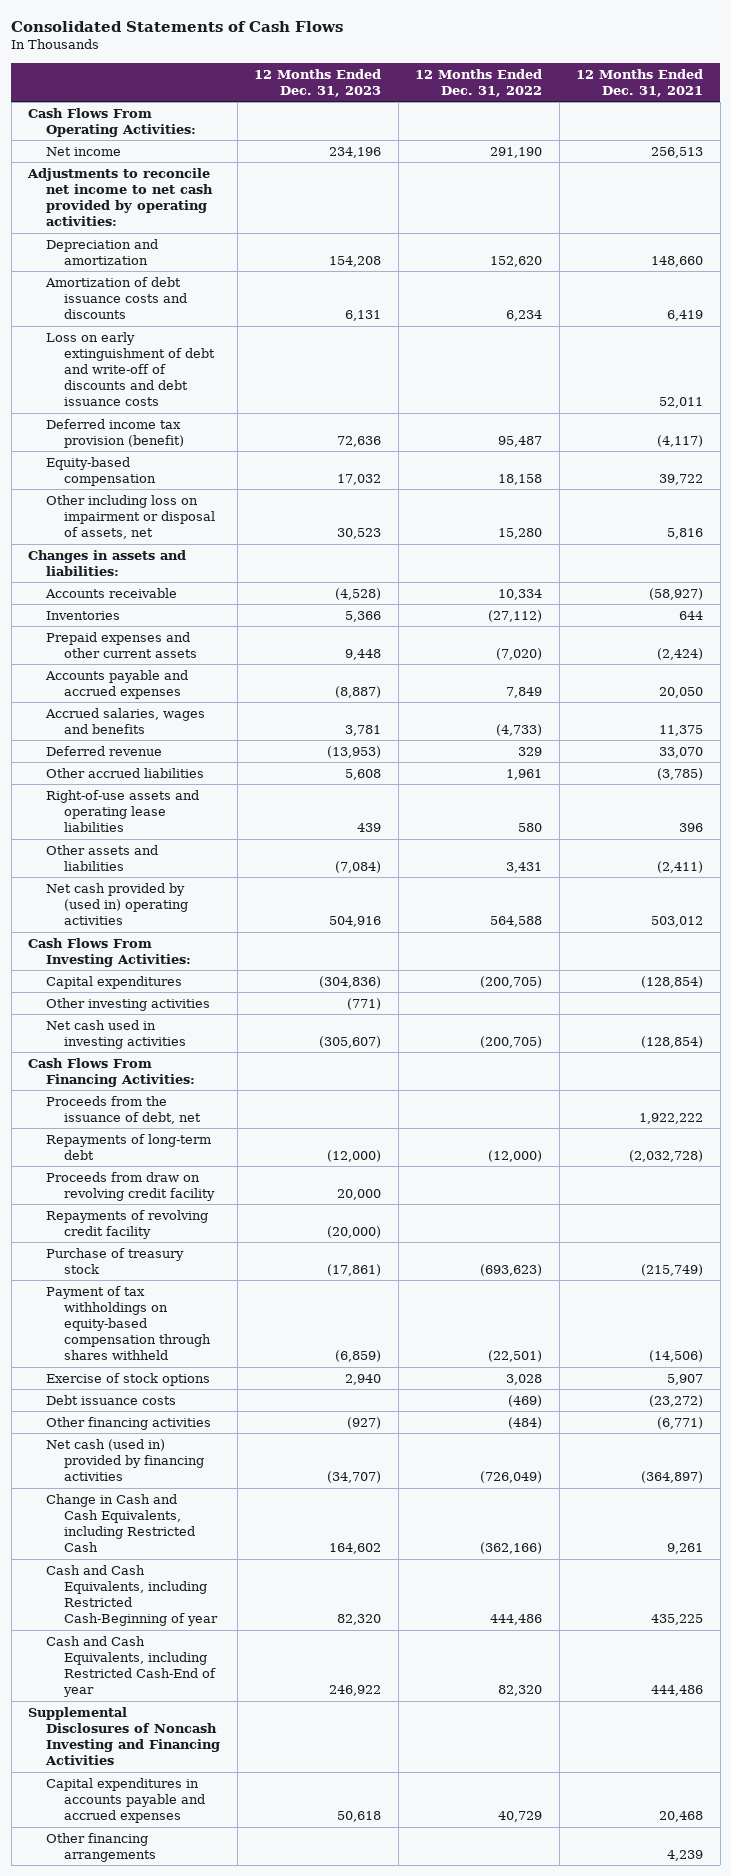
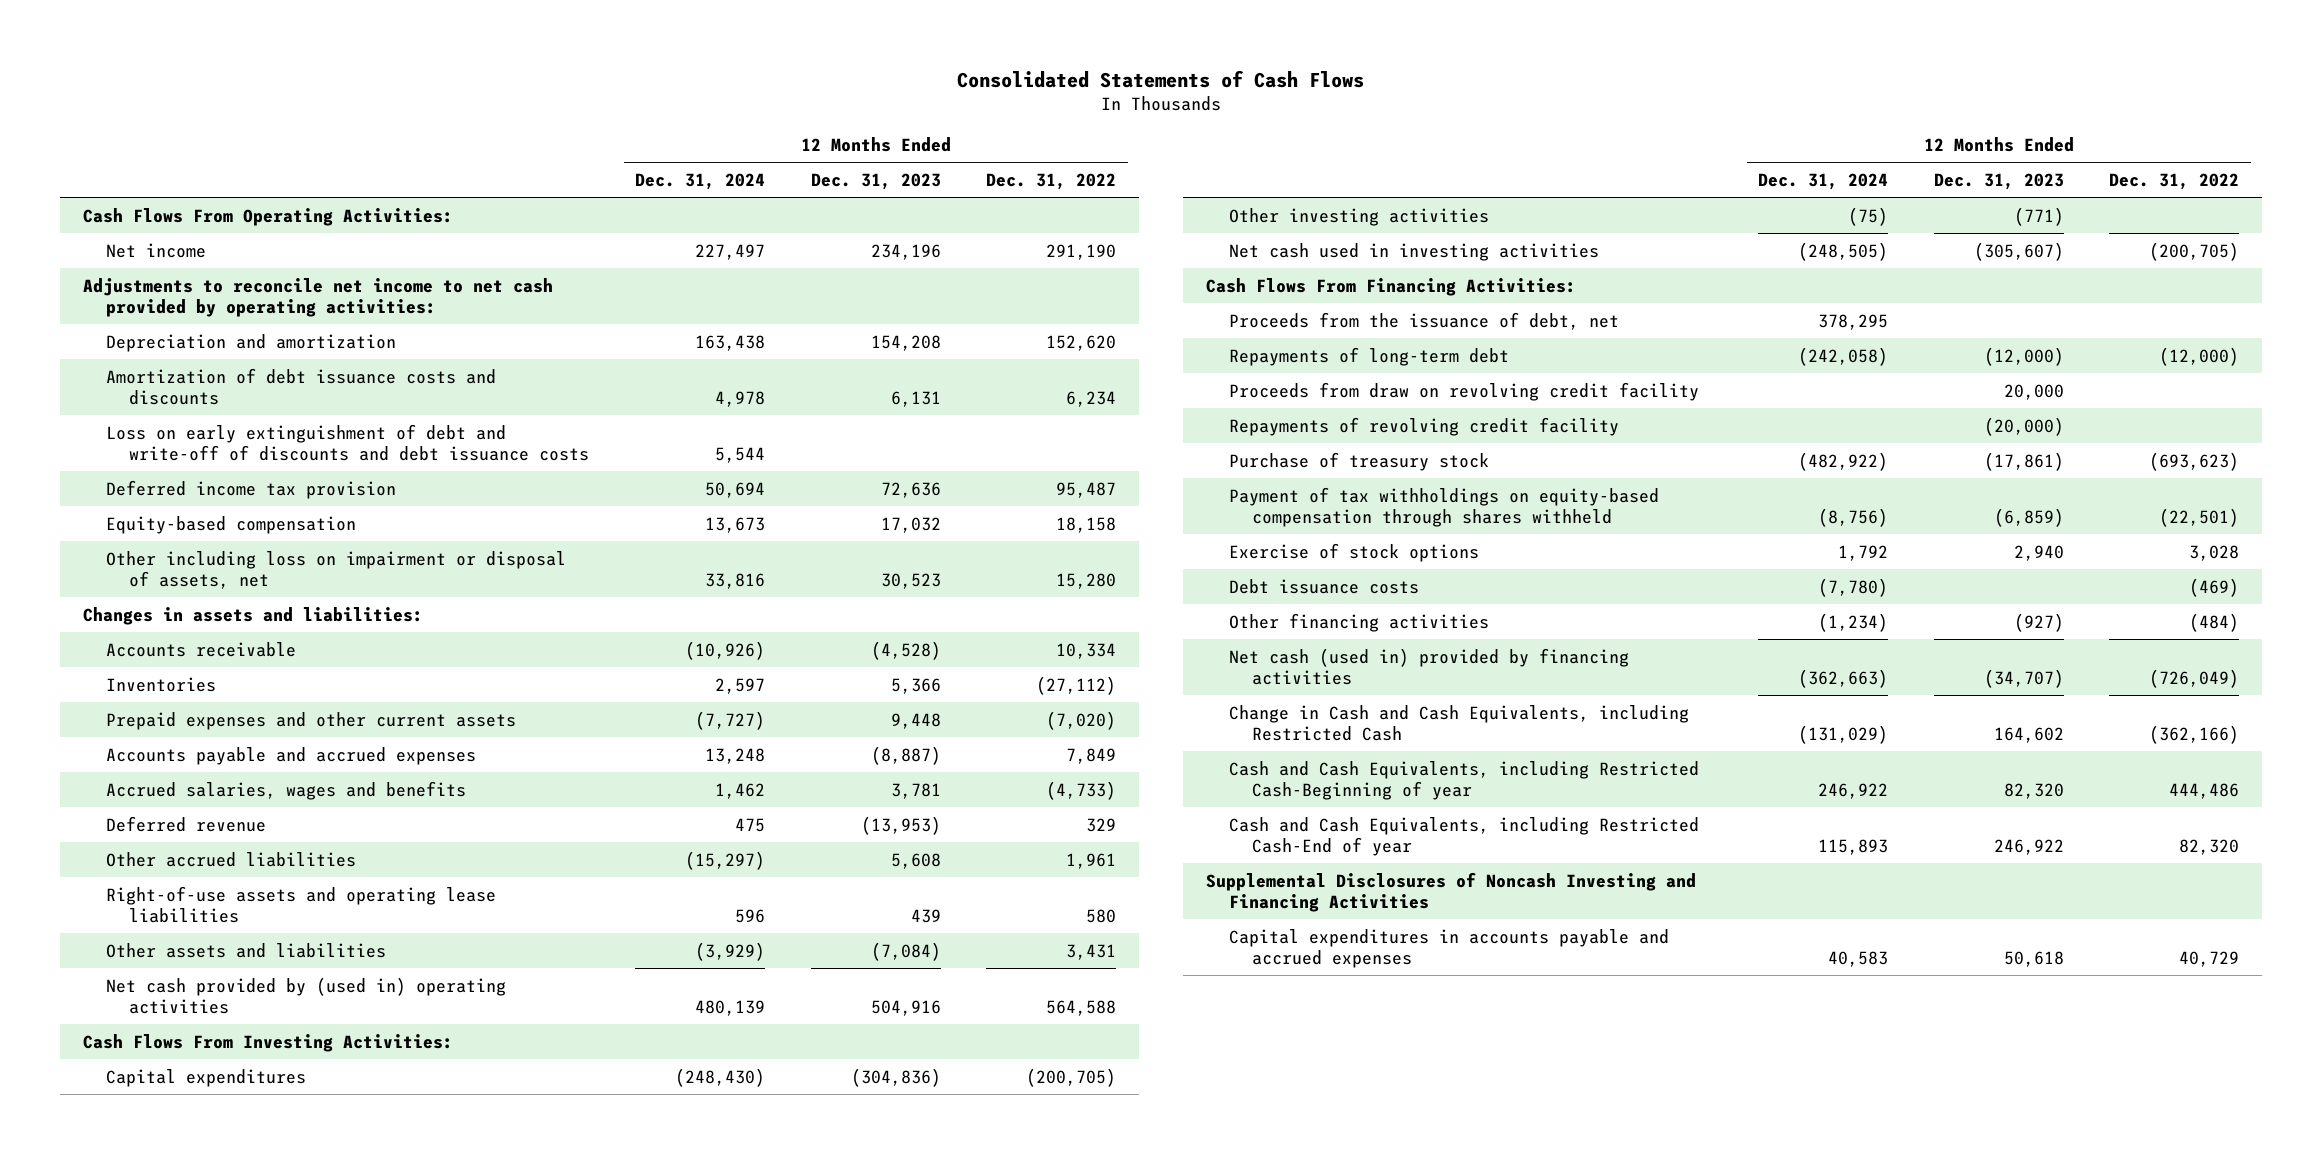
- | 12 Months Ended Dec. 31, 2023 | 12 Months Ended Dec. 31, 2022 | 12 Months Ended Dec. 31, 2021
+ | 12 Months Ended Dec. 31, 2024 | 12 Months Ended Dec. 31, 2023 | 12 Months Ended Dec. 31, 2022
- Deferred income tax provision (benefit) | 72,636 | 95,487 | (4,117)
+ Deferred income tax provision | 50,694 | 72,636 | 95,487
- Other financing arrangements | | | 4,239

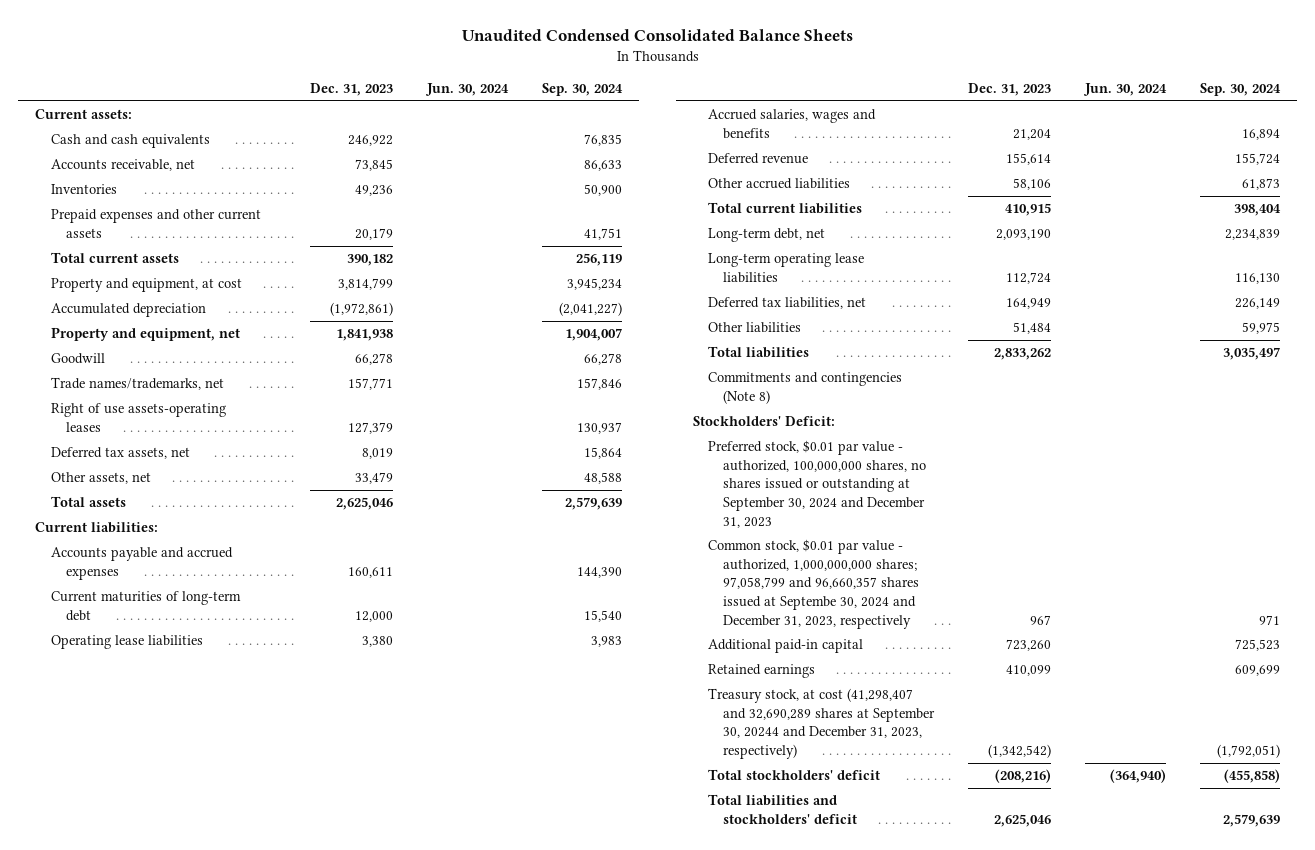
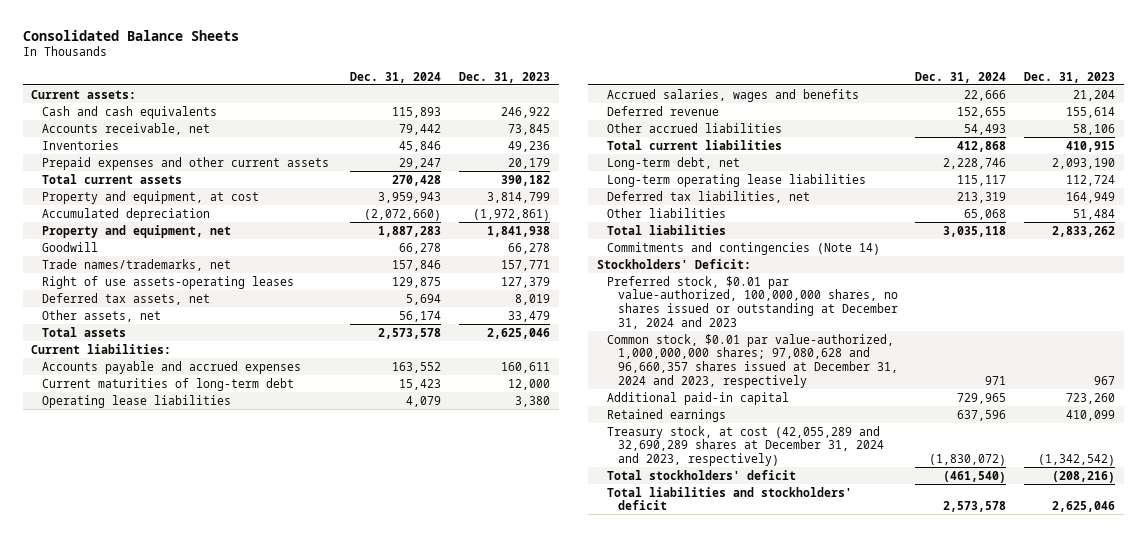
- Unaudited Condensed Consolidated Balance Sheets
+ Consolidated Balance Sheets
- | Dec. 31, 2023 | Jun. 30, 2024 | Sep. 30, 2024
+ | Dec. 31, 2024 | Dec. 31, 2023
- Commitments and contingencies (Note 8)
+ Commitments and contingencies (Note 14)
- Preferred stock, $0.01 par value - authorized, 100,000,000 shares, no shares issued or outstanding at September 30, 2024 and December 31, 2023
- Common stock, $0.01 par value - authorized, 1,000,000,000 shares; 97,058,799 and 96,660,357 shares issued at Septembe 30, 2024 and December 31, 2023, respectively | 967 | | 971
+ Preferred stock, $0.01 par value-authorized, 100,000,000 shares, no shares issued or outstanding at December 31, 2024 and 2023
+ Common stock, $0.01 par value-authorized, 1,000,000,000 shares; 97,080,628 and 96,660,357 shares issued at December 31, 2024 and 2023, respectively | 971 | 967
- Treasury stock, at cost (41,298,407 and 32,690,289 shares at September 30, 20244 and December 31, 2023, respectively) | (1,342,542) | | (1,792,051)
+ Treasury stock, at cost (42,055,289 and 32,690,289 shares at December 31, 2024 and 2023, respectively) | (1,830,072) | (1,342,542)

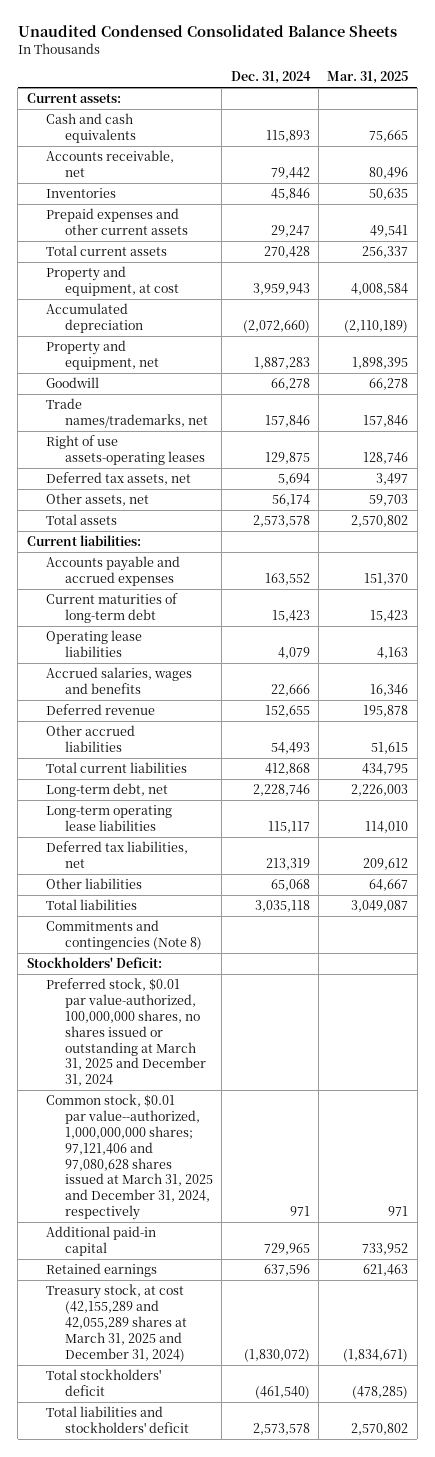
- Consolidated Balance Sheets
+ Unaudited Condensed Consolidated Balance Sheets
- | Dec. 31, 2024 | Dec. 31, 2023
+ | Dec. 31, 2024 | Mar. 31, 2025
- Commitments and contingencies (Note 14)
+ Commitments and contingencies (Note 8)
- Preferred stock, $0.01 par value-authorized, 100,000,000 shares, no shares issued or outstanding at December 31, 2024 and 2023
- Common stock, $0.01 par value-authorized, 1,000,000,000 shares; 97,080,628 and 96,660,357 shares issued at December 31, 2024 and 2023, respectively | 971 | 967
+ Preferred stock, $0.01 par value-authorized, 100,000,000 shares, no shares issued or outstanding at March 31, 2025 and December 31, 2024
+ Common stock, $0.01 par value--authorized, 1,000,000,000 shares; 97,121,406 and 97,080,628 shares issued at March 31, 2025 and December 31, 2024, respectively | 971 | 971
- Treasury stock, at cost (42,055,289 and 32,690,289 shares at December 31, 2024 and 2023, respectively) | (1,830,072) | (1,342,542)
+ Treasury stock, at cost (42,155,289 and 42,055,289 shares at March 31, 2025 and December 31, 2024) | (1,830,072) | (1,834,671)

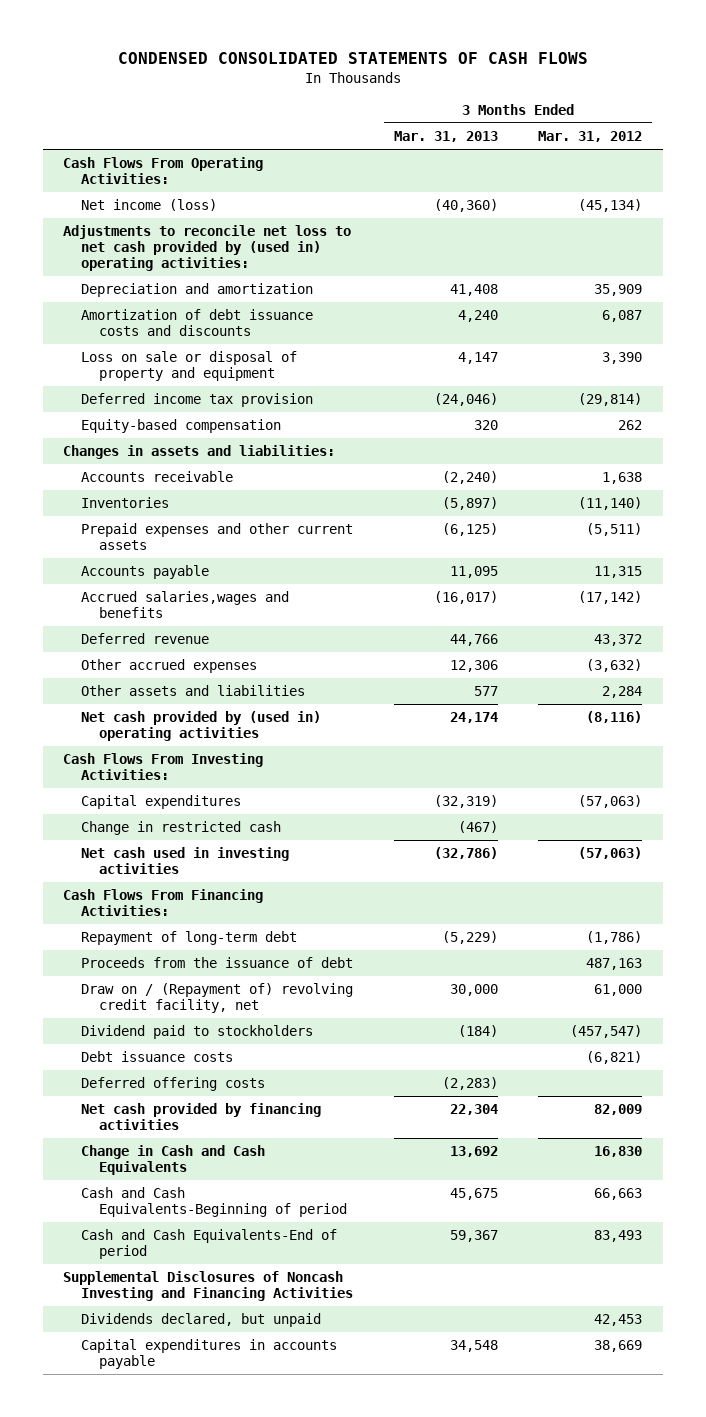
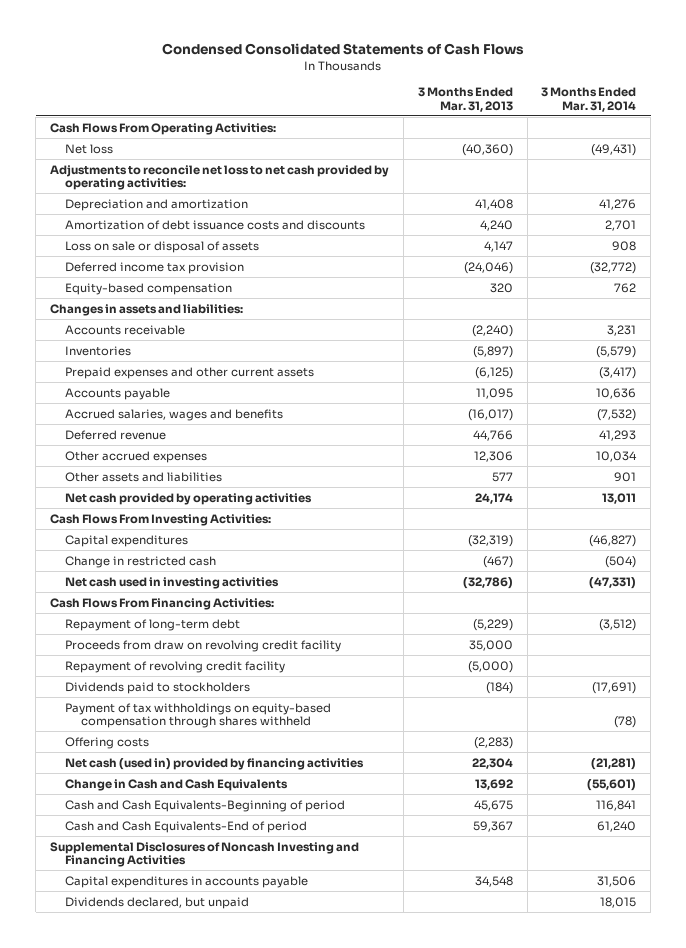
- CONDENSED CONSOLIDATED STATEMENTS OF CASH FLOWS
+ Condensed Consolidated Statements of Cash Flows
- | 3 Months Ended Mar. 31, 2013 | 3 Months Ended Mar. 31, 2012
+ | 3 Months Ended Mar. 31, 2013 | 3 Months Ended Mar. 31, 2014
- Net income (loss) | (40,360) | (45,134)
- Adjustments to reconcile net loss to net cash provided by (used in) operating activities:
+ Net loss | (40,360) | (49,431)
+ Adjustments to reconcile net loss to net cash provided by operating activities:
- Loss on sale or disposal of property and equipment | 4,147 | 3,390
+ Loss on sale or disposal of assets | 4,147 | 908
- Accrued salaries,wages and benefits | (16,017) | (17,142)
+ Accrued salaries, wages and benefits | (16,017) | (7,532)
- Net cash provided by (used in) operating activities | 24,174 | (8,116)
+ Net cash provided by operating activities | 24,174 | 13,011
- Proceeds from the issuance of debt | | 487,163
- Draw on / (Repayment of) revolving credit facility, net | 30,000 | 61,000
- Dividend paid to stockholders | (184) | (457,547)
- Debt issuance costs | | (6,821)
- Deferred offering costs | (2,283) |
- Net cash provided by financing activities | 22,304 | 82,009
+ Proceeds from draw on revolving credit facility | 35,000 |
+ Repayment of revolving credit facility | (5,000) |
+ Dividends paid to stockholders | (184) | (17,691)
+ Payment of tax withholdings on equity-based compensation through shares withheld | | (78)
+ Offering costs | (2,283) |
+ Net cash (used in) provided by financing activities | 22,304 | (21,281)
moved down: Dividends declared, but unpaid | | 18,015

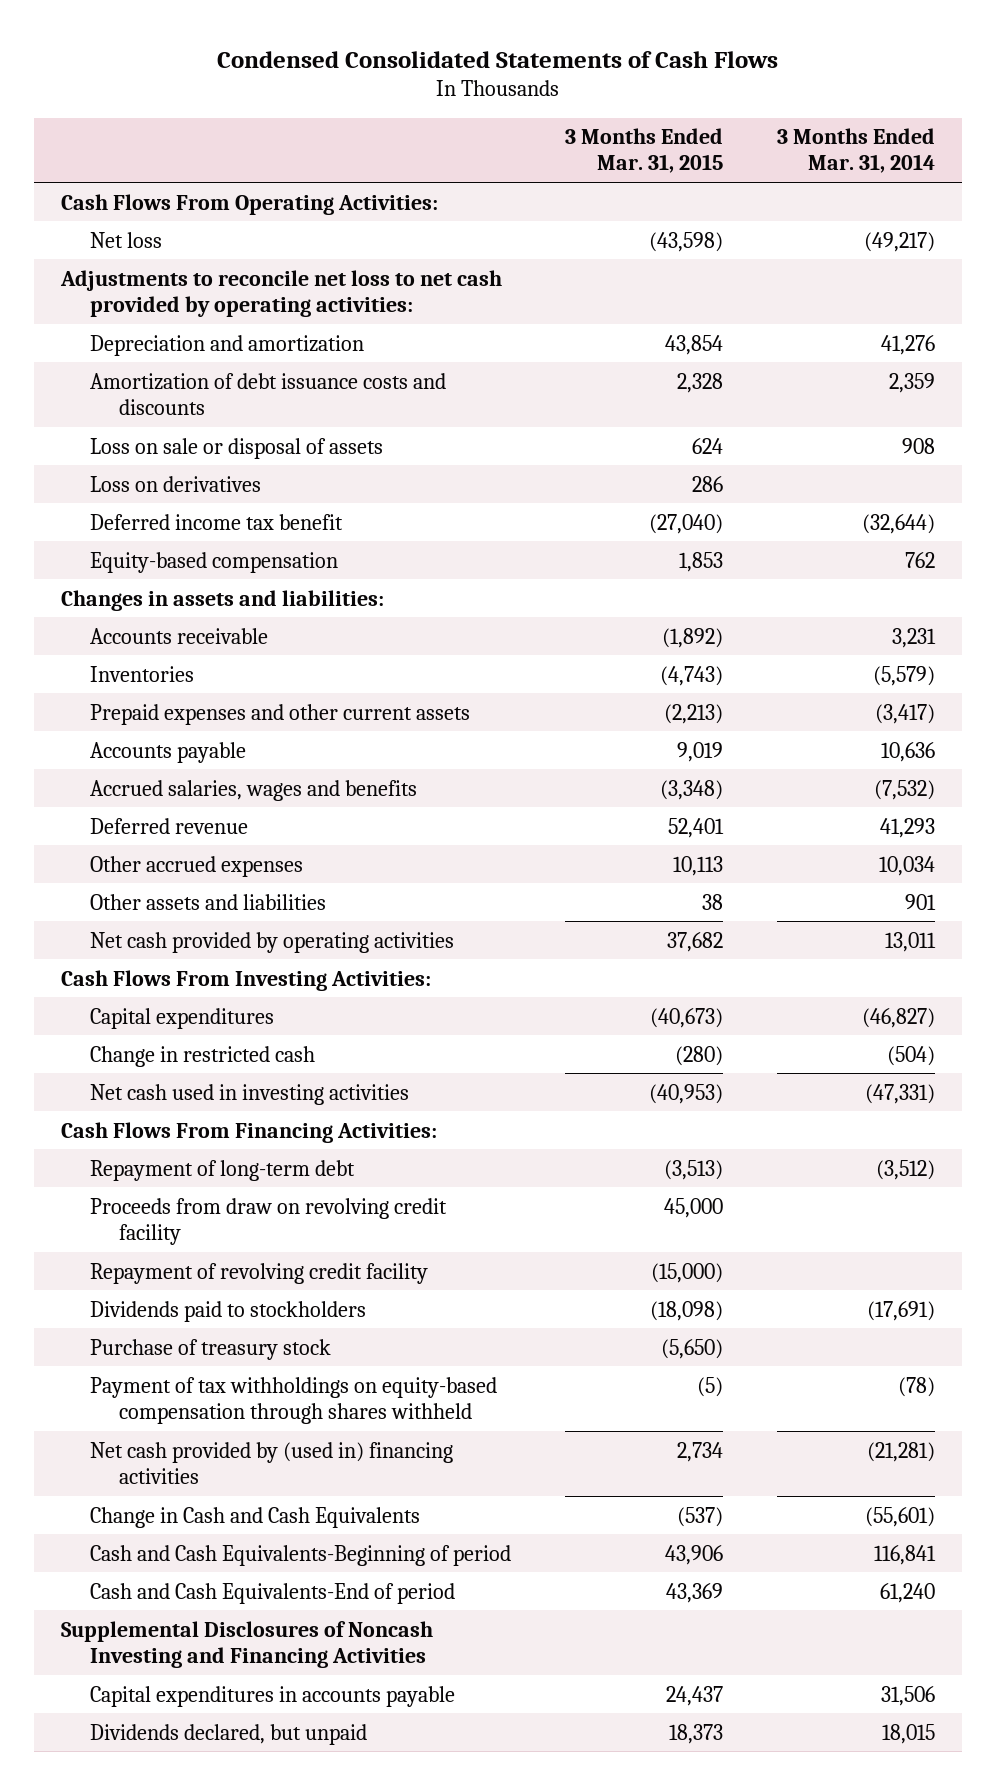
- | 3 Months Ended Mar. 31, 2013 | 3 Months Ended Mar. 31, 2014
+ | 3 Months Ended Mar. 31, 2015 | 3 Months Ended Mar. 31, 2014
- Net loss | (40,360) | (49,431)
+ Net loss | (43,598) | (49,217)
- Amortization of debt issuance costs and discounts | 4,240 | 2,701
+ Amortization of debt issuance costs and discounts | 2,328 | 2,359
- Deferred income tax provision | (24,046) | (32,772)
+ Loss on derivatives | 286 |
+ Deferred income tax benefit | (27,040) | (32,644)
+ Purchase of treasury stock | (5,650) |
- Offering costs | (2,283) |
- Net cash (used in) provided by financing activities | 22,304 | (21,281)
+ Net cash provided by (used in) financing activities | 2,734 | (21,281)

